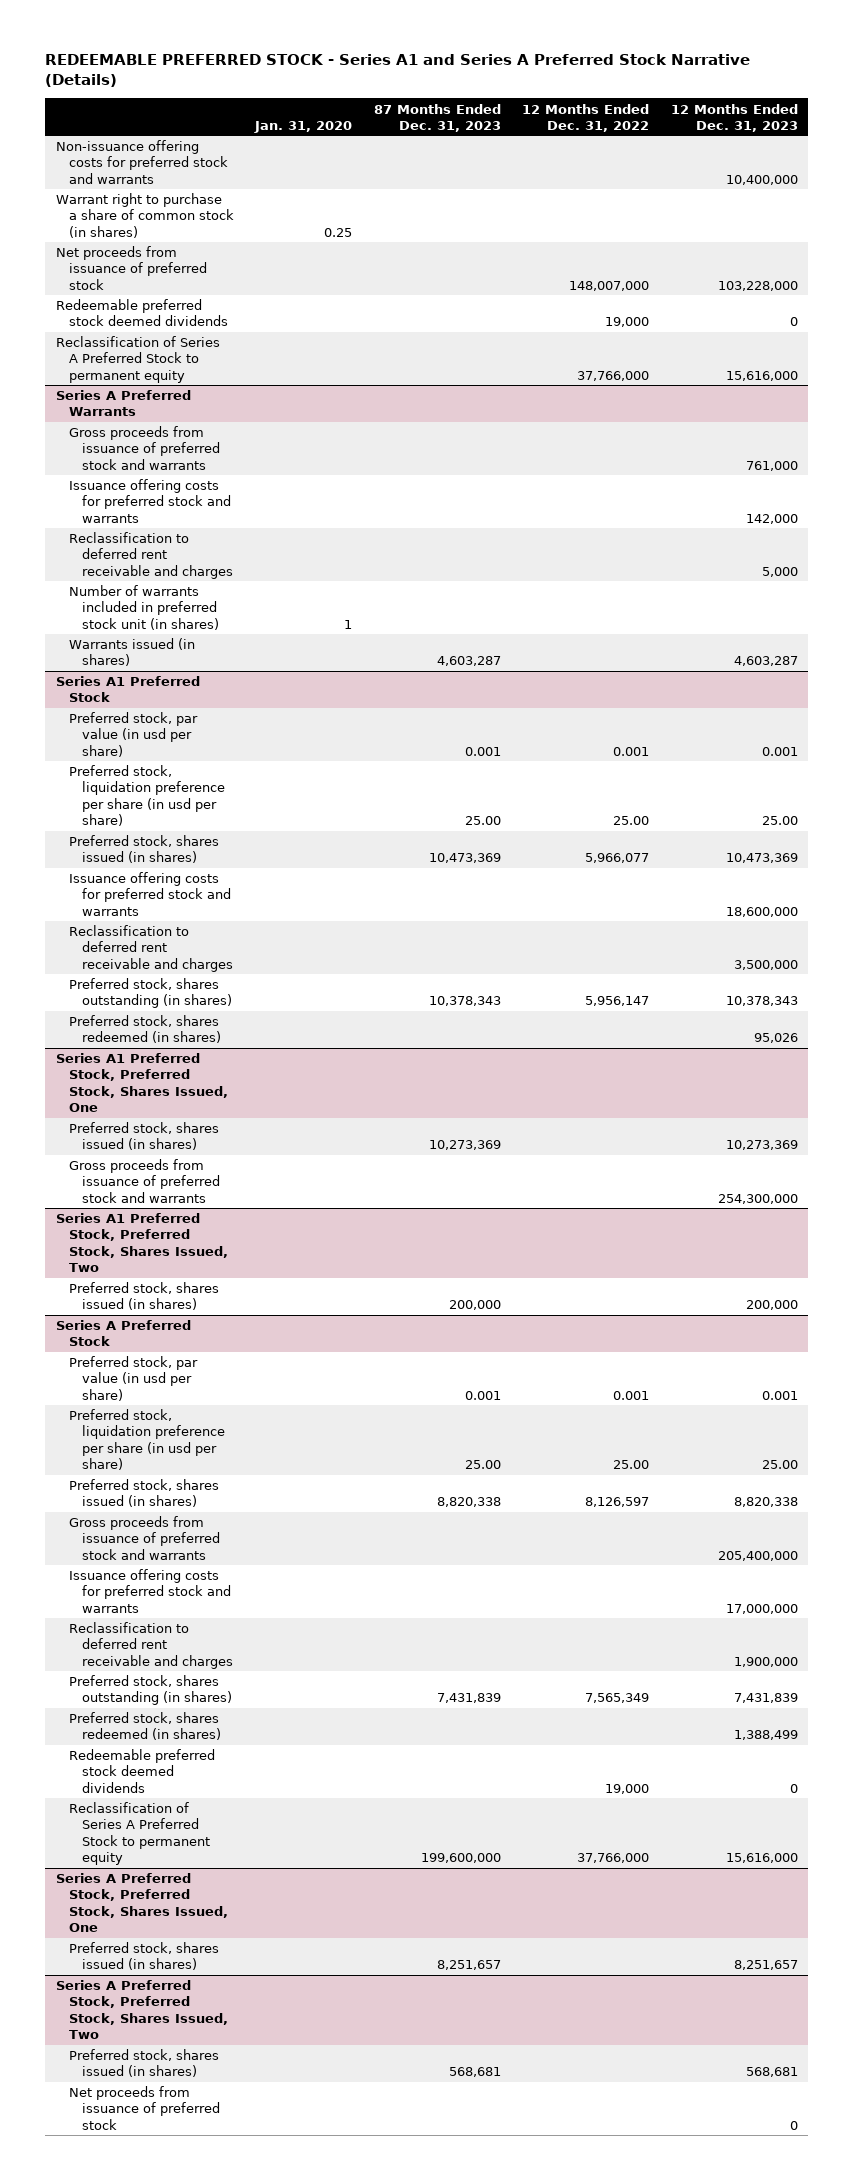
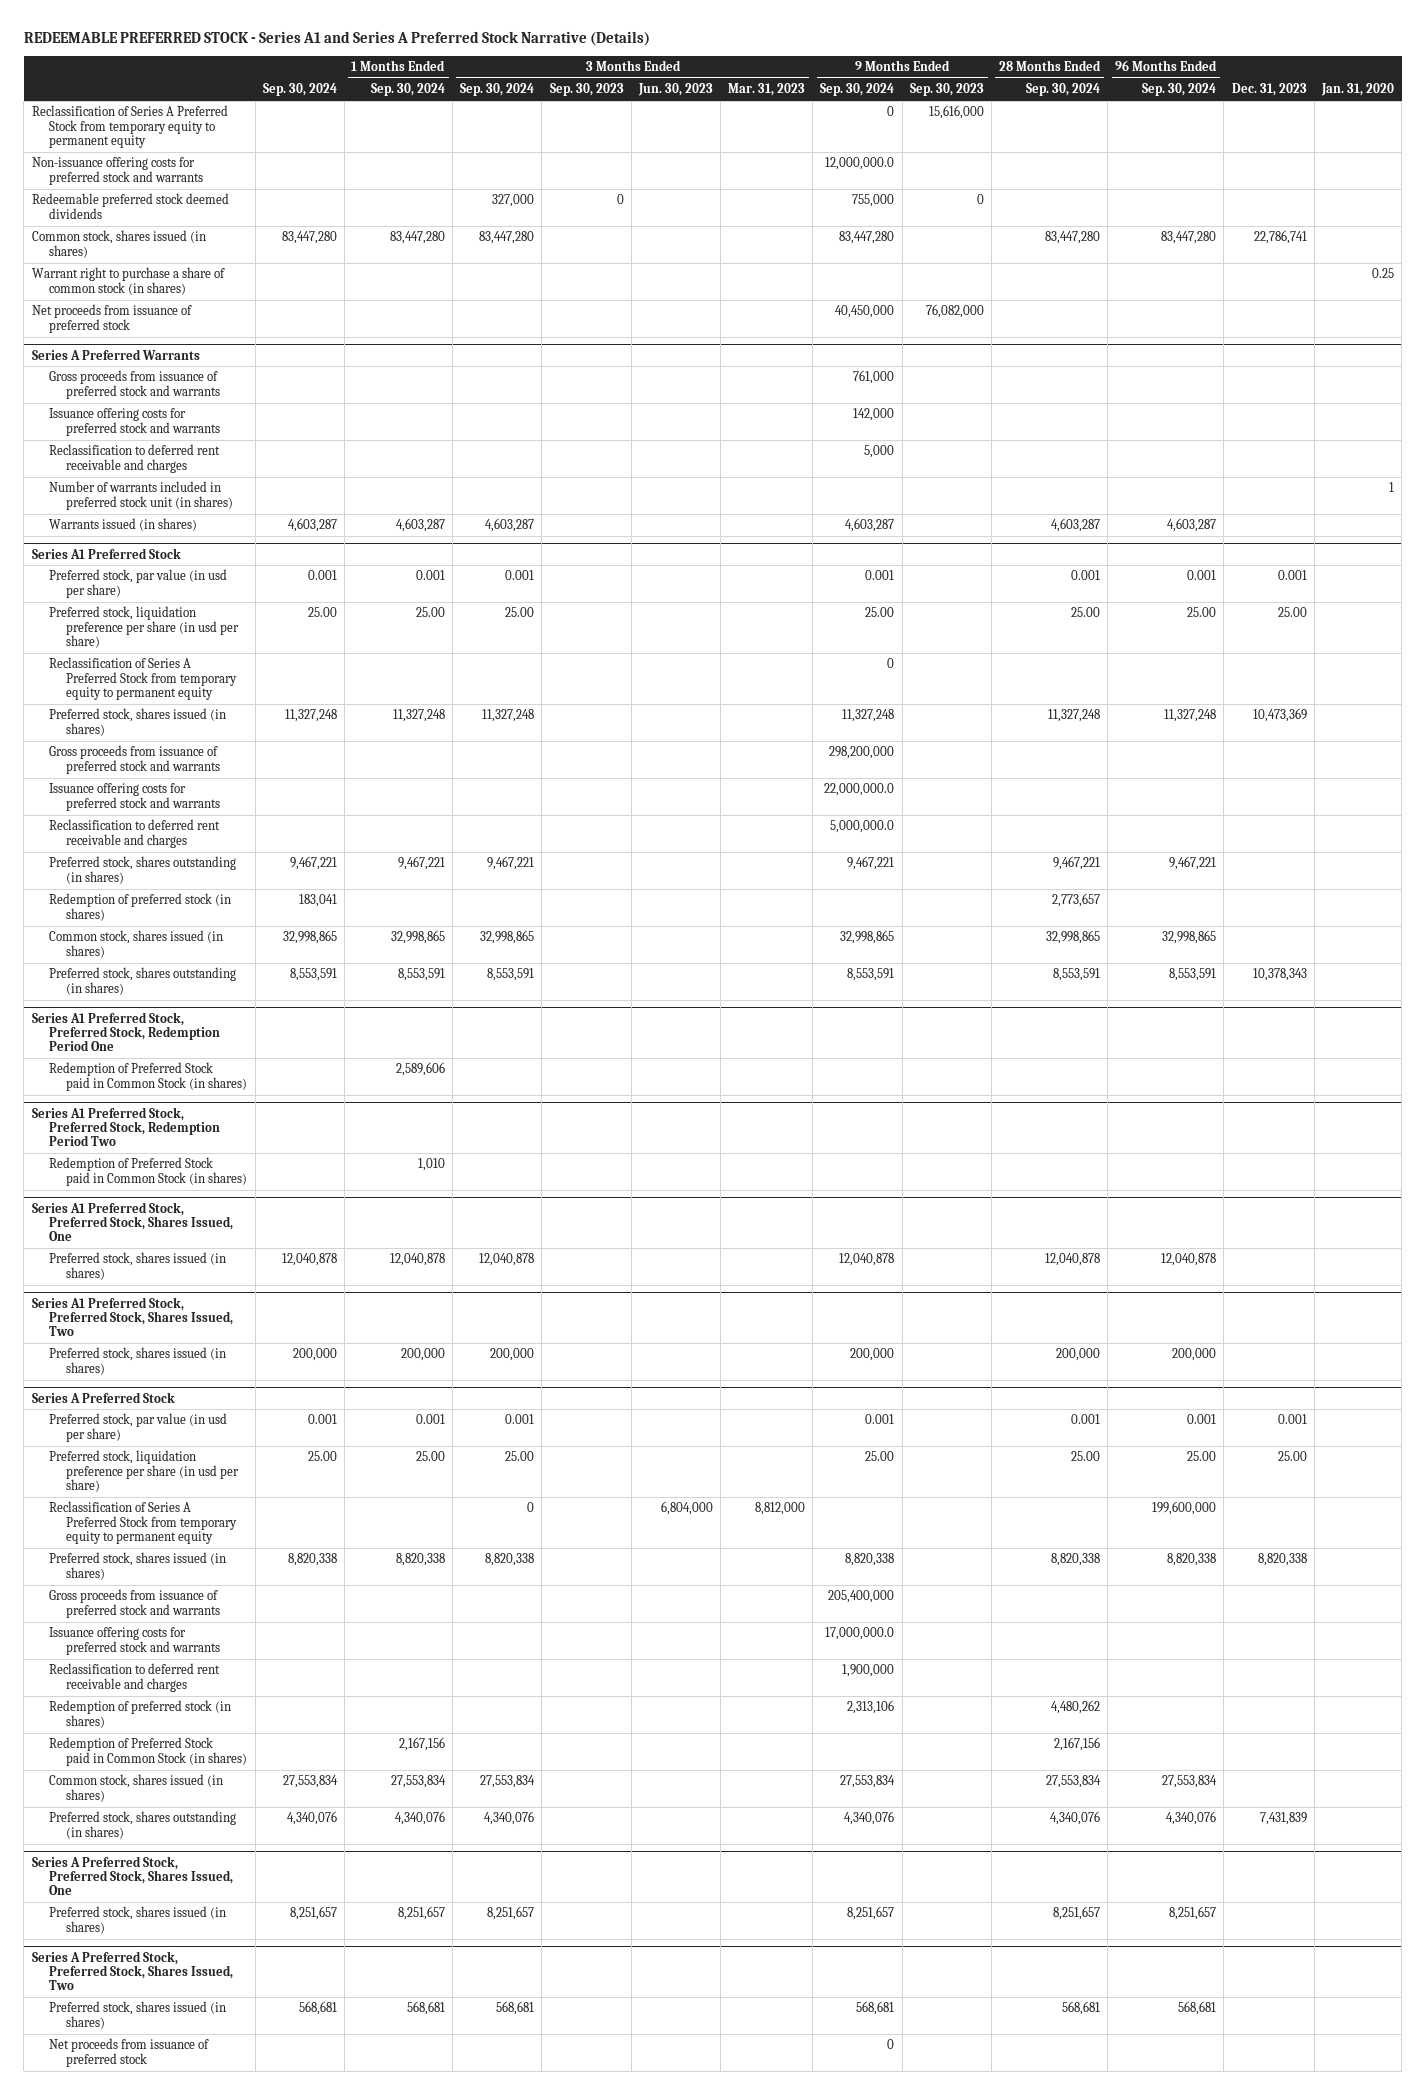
- | Jan. 31, 2020 | 87 Months Ended Dec. 31, 2023 | 12 Months Ended Dec. 31, 2022 | 12 Months Ended Dec. 31, 2023
+ | Sep. 30, 2024 | 1 Months Ended Sep. 30, 2024 | 3 Months Ended Sep. 30, 2024 | 3 Months Ended Sep. 30, 2023 | 3 Months Ended Jun. 30, 2023 | 3 Months Ended Mar. 31, 2023 | 9 Months Ended Sep. 30, 2024 | 9 Months Ended Sep. 30, 2023 | 28 Months Ended Sep. 30, 2024 | 96 Months Ended Sep. 30, 2024 | Dec. 31, 2023 | Jan. 31, 2020
+ Reclassification of Series A Preferred Stock from temporary equity to permanent equity | | | | | | | 0 | 15,616,000 | | | |
moved up: Redeemable preferred stock deemed dividends | | | 327,000 | 0 | | | 755,000 | 0 | | | |
+ Common stock, shares issued (in shares) | 83,447,280 | 83,447,280 | 83,447,280 | | | | 83,447,280 | | 83,447,280 | 83,447,280 | 22,786,741 |
- Reclassification of Series A Preferred Stock to permanent equity | | | 37,766,000 | 15,616,000
@ Series A1 Preferred Stock
+ Reclassification of Series A Preferred Stock from temporary equity to permanent equity | | | | | | | 0 | | | | |
+ Gross proceeds from issuance of preferred stock and warrants | | | | | | | 298,200,000 | | | | |
- Preferred stock, shares redeemed (in shares) | | | | 95,026
+ Redemption of preferred stock (in shares) | 183,041 | | | | | | | | 2,773,657 | | |
+ Common stock, shares issued (in shares) | 32,998,865 | 32,998,865 | 32,998,865 | | | | 32,998,865 | | 32,998,865 | 32,998,865 | |
+ Preferred stock, shares outstanding (in shares) | 8,553,591 | 8,553,591 | 8,553,591 | | | | 8,553,591 | | 8,553,591 | 8,553,591 | 10,378,343 |
+ Series A1 Preferred Stock, Preferred Stock, Redemption Period One
+ Redemption of Preferred Stock paid in Common Stock (in shares) | | 2,589,606 | | | | | | | | | |
+ Series A1 Preferred Stock, Preferred Stock, Redemption Period Two
+ Redemption of Preferred Stock paid in Common Stock (in shares) | | 1,010 | | | | | | | | | |
@ Series A1 Preferred Stock, Preferred Stock, Shares Issued, One
- Gross proceeds from issuance of preferred stock and warrants | | | | 254,300,000
@ Series A Preferred Stock
+ Reclassification of Series A Preferred Stock from temporary equity to permanent equity | | | 0 | | 6,804,000 | 8,812,000 | | | | 199,600,000 | |
+ Redemption of preferred stock (in shares) | | | | | | | 2,313,106 | | 4,480,262 | | |
+ Redemption of Preferred Stock paid in Common Stock (in shares) | | 2,167,156 | | | | | | | 2,167,156 | | |
+ Common stock, shares issued (in shares) | 27,553,834 | 27,553,834 | 27,553,834 | | | | 27,553,834 | | 27,553,834 | 27,553,834 | |
- Preferred stock, shares redeemed (in shares) | | | | 1,388,499
- Redeemable preferred stock deemed dividends | | | 19,000 | 0
- Reclassification of Series A Preferred Stock to permanent equity | | 199,600,000 | 37,766,000 | 15,616,000

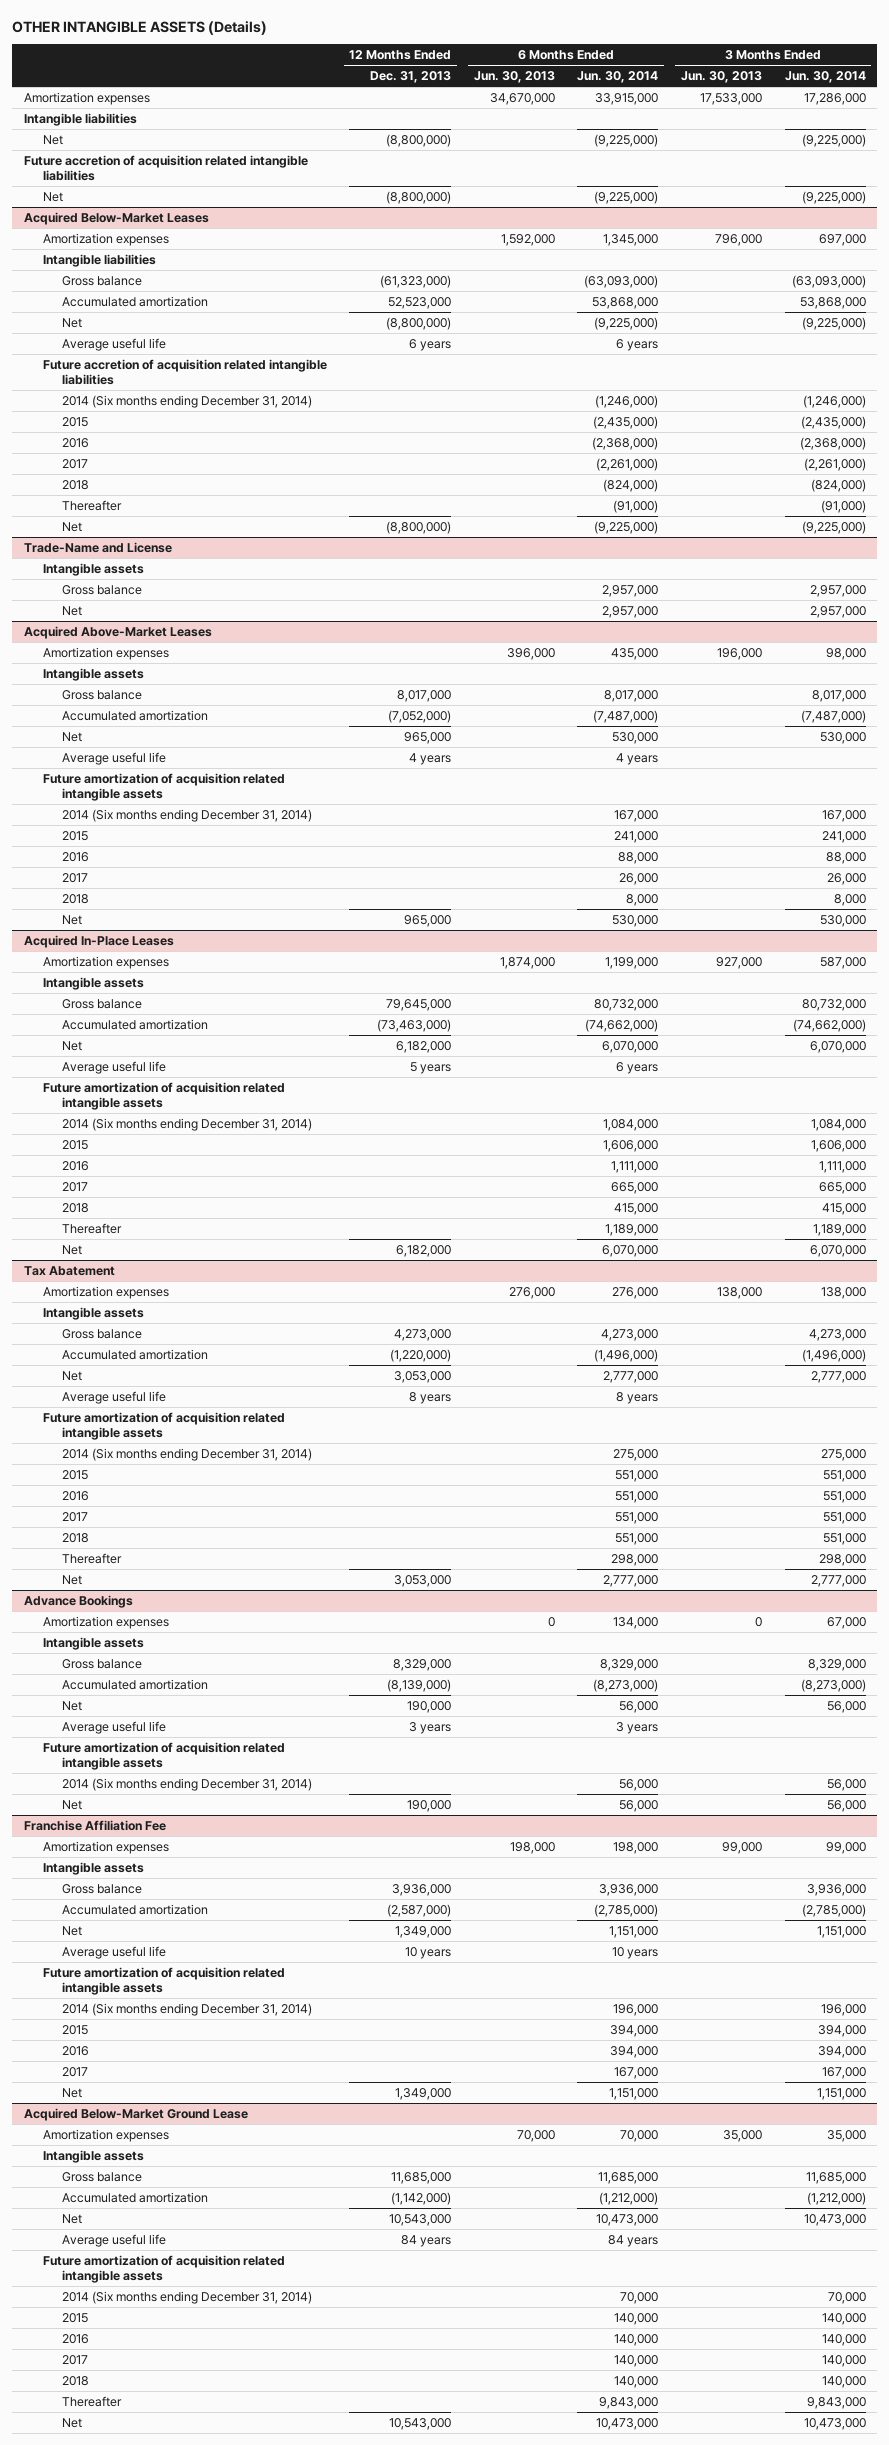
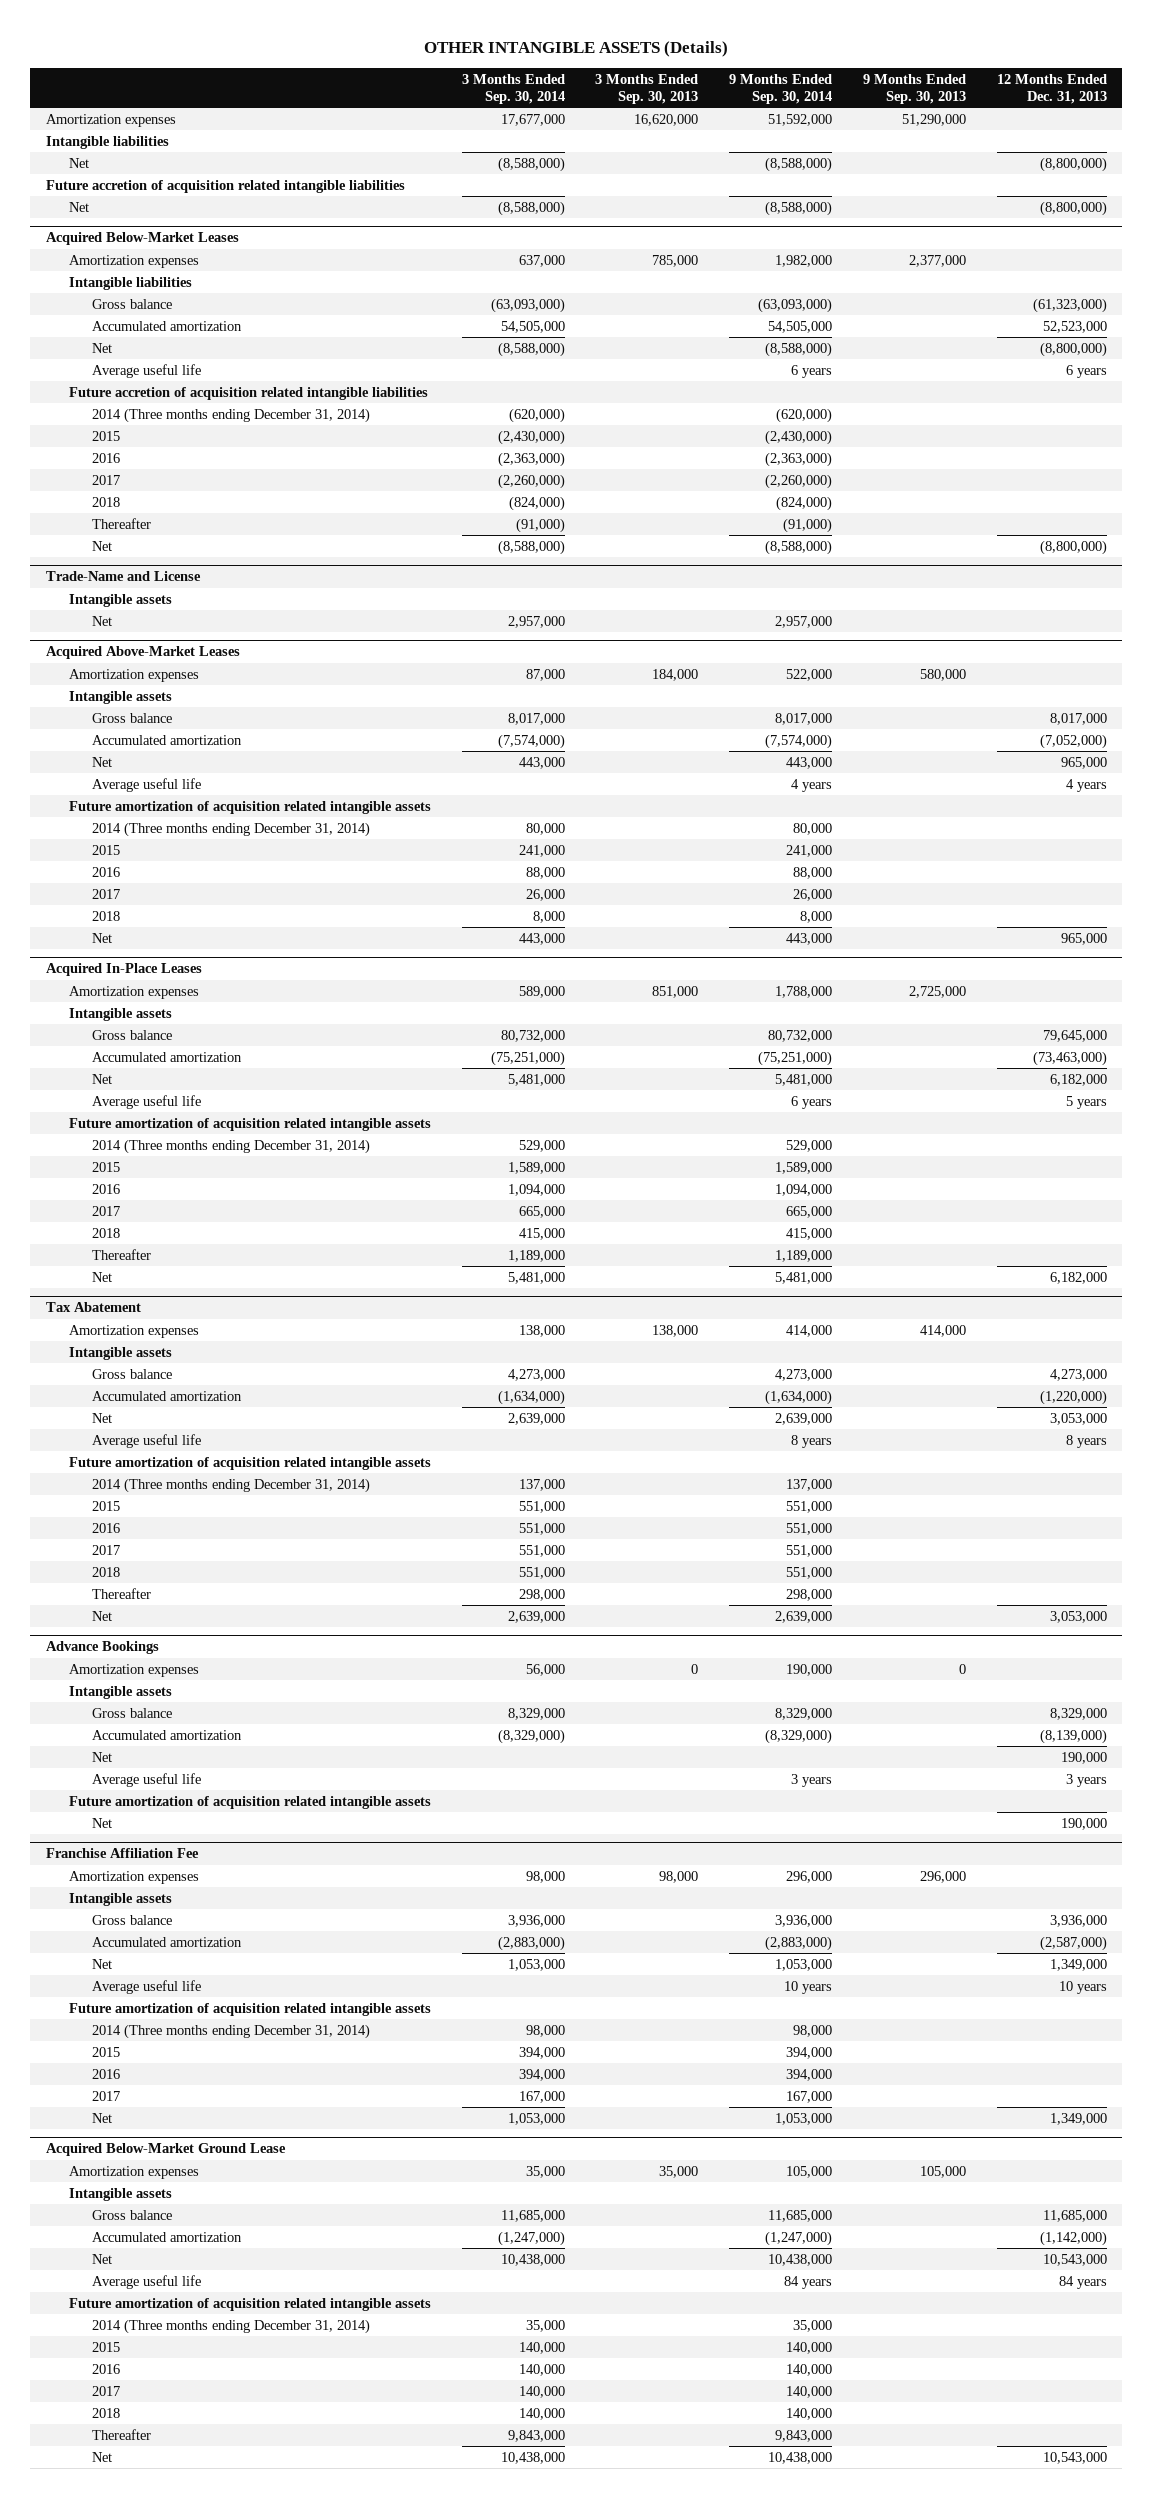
- | 12 Months Ended Dec. 31, 2013 | 6 Months Ended Jun. 30, 2013 | 6 Months Ended Jun. 30, 2014 | 3 Months Ended Jun. 30, 2013 | 3 Months Ended Jun. 30, 2014
+ | 3 Months Ended Sep. 30, 2014 | 3 Months Ended Sep. 30, 2013 | 9 Months Ended Sep. 30, 2014 | 9 Months Ended Sep. 30, 2013 | 12 Months Ended Dec. 31, 2013
@ Acquired Below-Market Leases
- 2014 (Six months ending December 31, 2014) | | | (1,246,000) | | (1,246,000)
+ 2014 (Three months ending December 31, 2014) | (620,000) | | (620,000) | |
@ Trade-Name and License
- Gross balance | | | 2,957,000 | | 2,957,000
@ Acquired Above-Market Leases
- 2014 (Six months ending December 31, 2014) | | | 167,000 | | 167,000
+ 2014 (Three months ending December 31, 2014) | 80,000 | | 80,000 | |
@ Acquired In-Place Leases
- 2014 (Six months ending December 31, 2014) | | | 1,084,000 | | 1,084,000
+ 2014 (Three months ending December 31, 2014) | 529,000 | | 529,000 | |
@ Tax Abatement
- 2014 (Six months ending December 31, 2014) | | | 275,000 | | 275,000
+ 2014 (Three months ending December 31, 2014) | 137,000 | | 137,000 | |
@ Advance Bookings
- 2014 (Six months ending December 31, 2014) | | | 56,000 | | 56,000
@ Franchise Affiliation Fee
- 2014 (Six months ending December 31, 2014) | | | 196,000 | | 196,000
+ 2014 (Three months ending December 31, 2014) | 98,000 | | 98,000 | |
@ Acquired Below-Market Ground Lease
- 2014 (Six months ending December 31, 2014) | | | 70,000 | | 70,000
+ 2014 (Three months ending December 31, 2014) | 35,000 | | 35,000 | |

